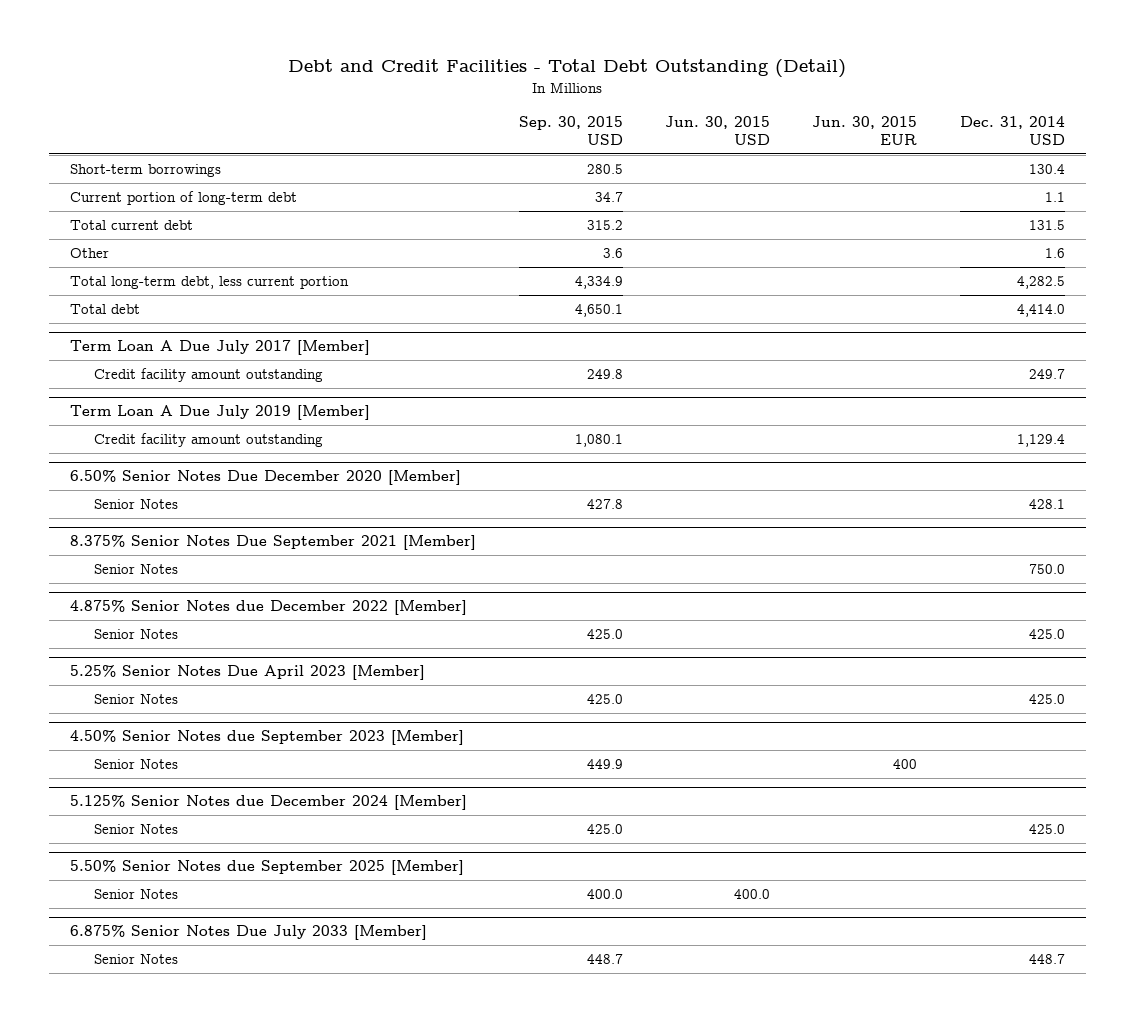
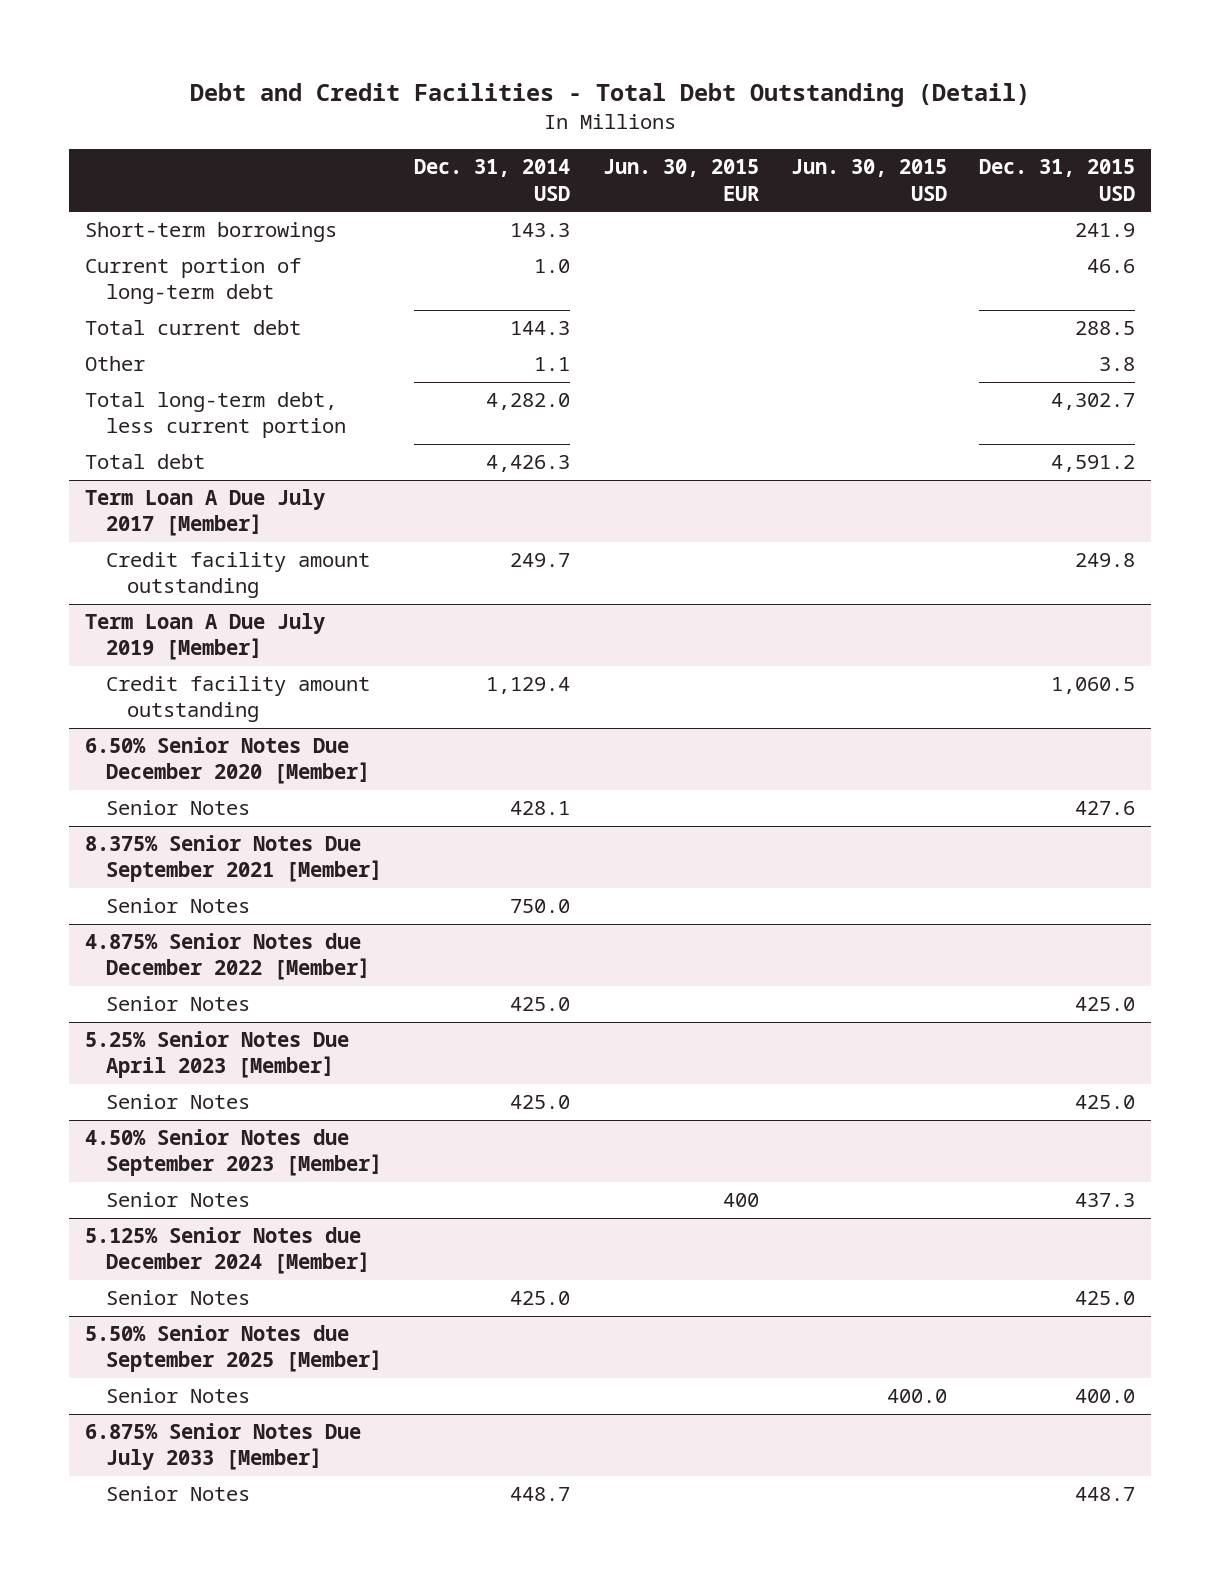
- | Sep. 30, 2015 USD | Jun. 30, 2015 USD | Jun. 30, 2015 EUR | Dec. 31, 2014 USD
+ | Dec. 31, 2014 USD | Jun. 30, 2015 EUR | Jun. 30, 2015 USD | Dec. 31, 2015 USD
- Short-term borrowings | 280.5 | | | 130.4
- Current portion of long-term debt | 34.7 | | | 1.1
- Total current debt | 315.2 | | | 131.5
- Other | 3.6 | | | 1.6
- Total long-term debt, less current portion | 4,334.9 | | | 4,282.5
- Total debt | 4,650.1 | | | 4,414.0
+ Short-term borrowings | 143.3 | | | 241.9
+ Current portion of long-term debt | 1.0 | | | 46.6
+ Total current debt | 144.3 | | | 288.5
+ Other | 1.1 | | | 3.8
+ Total long-term debt, less current portion | 4,282.0 | | | 4,302.7
+ Total debt | 4,426.3 | | | 4,591.2

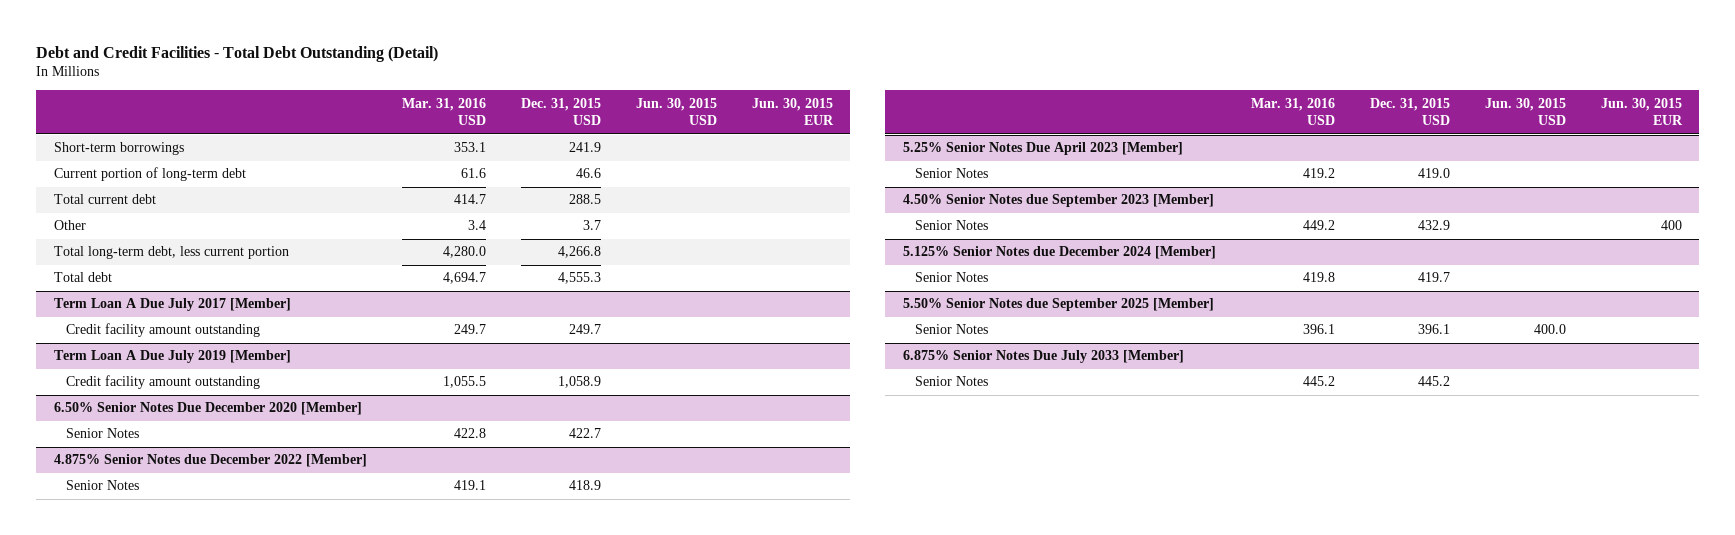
- | Dec. 31, 2014 USD | Jun. 30, 2015 EUR | Jun. 30, 2015 USD | Dec. 31, 2015 USD
+ | Mar. 31, 2016 USD | Dec. 31, 2015 USD | Jun. 30, 2015 USD | Jun. 30, 2015 EUR
- Other | 1.1 | | | 3.8
- Total long-term debt, less current portion | 4,282.0 | | | 4,302.7
- Total debt | 4,426.3 | | | 4,591.2
+ Other | 3.4 | 3.7 | |
+ Total long-term debt, less current portion | 4,280.0 | 4,266.8 | |
+ Total debt | 4,694.7 | 4,555.3 | |
@ Term Loan A Due July 2017 [Member]
- Credit facility amount outstanding | 249.7 | | | 249.8
+ Credit facility amount outstanding | 249.7 | 249.7 | |
@ Term Loan A Due July 2019 [Member]
- Credit facility amount outstanding | 1,129.4 | | | 1,060.5
+ Credit facility amount outstanding | 1,055.5 | 1,058.9 | |
@ 6.50% Senior Notes Due December 2020 [Member]
- Senior Notes | 428.1 | | | 427.6
- 8.375% Senior Notes Due September 2021 [Member]
- Senior Notes | 750.0 | | |
@ 6.50% Senior Notes Due December 2020 [Member]
+ Senior Notes | 422.8 | 422.7 | |
@ 4.875% Senior Notes due December 2022 [Member]
- Senior Notes | 425.0 | | | 425.0
+ Senior Notes | 419.1 | 418.9 | |
@ 5.25% Senior Notes Due April 2023 [Member]
- Senior Notes | 425.0 | | | 425.0
+ Senior Notes | 419.2 | 419.0 | |
@ 4.50% Senior Notes due September 2023 [Member]
- Senior Notes | | 400 | | 437.3
+ Senior Notes | 449.2 | 432.9 | | 400
@ 5.125% Senior Notes due December 2024 [Member]
- Senior Notes | 425.0 | | | 425.0
+ Senior Notes | 419.8 | 419.7 | |
@ 5.50% Senior Notes due September 2025 [Member]
- Senior Notes | | | 400.0 | 400.0
+ Senior Notes | 396.1 | 396.1 | 400.0 |
@ 6.875% Senior Notes Due July 2033 [Member]
- Senior Notes | 448.7 | | | 448.7
+ Senior Notes | 445.2 | 445.2 | |

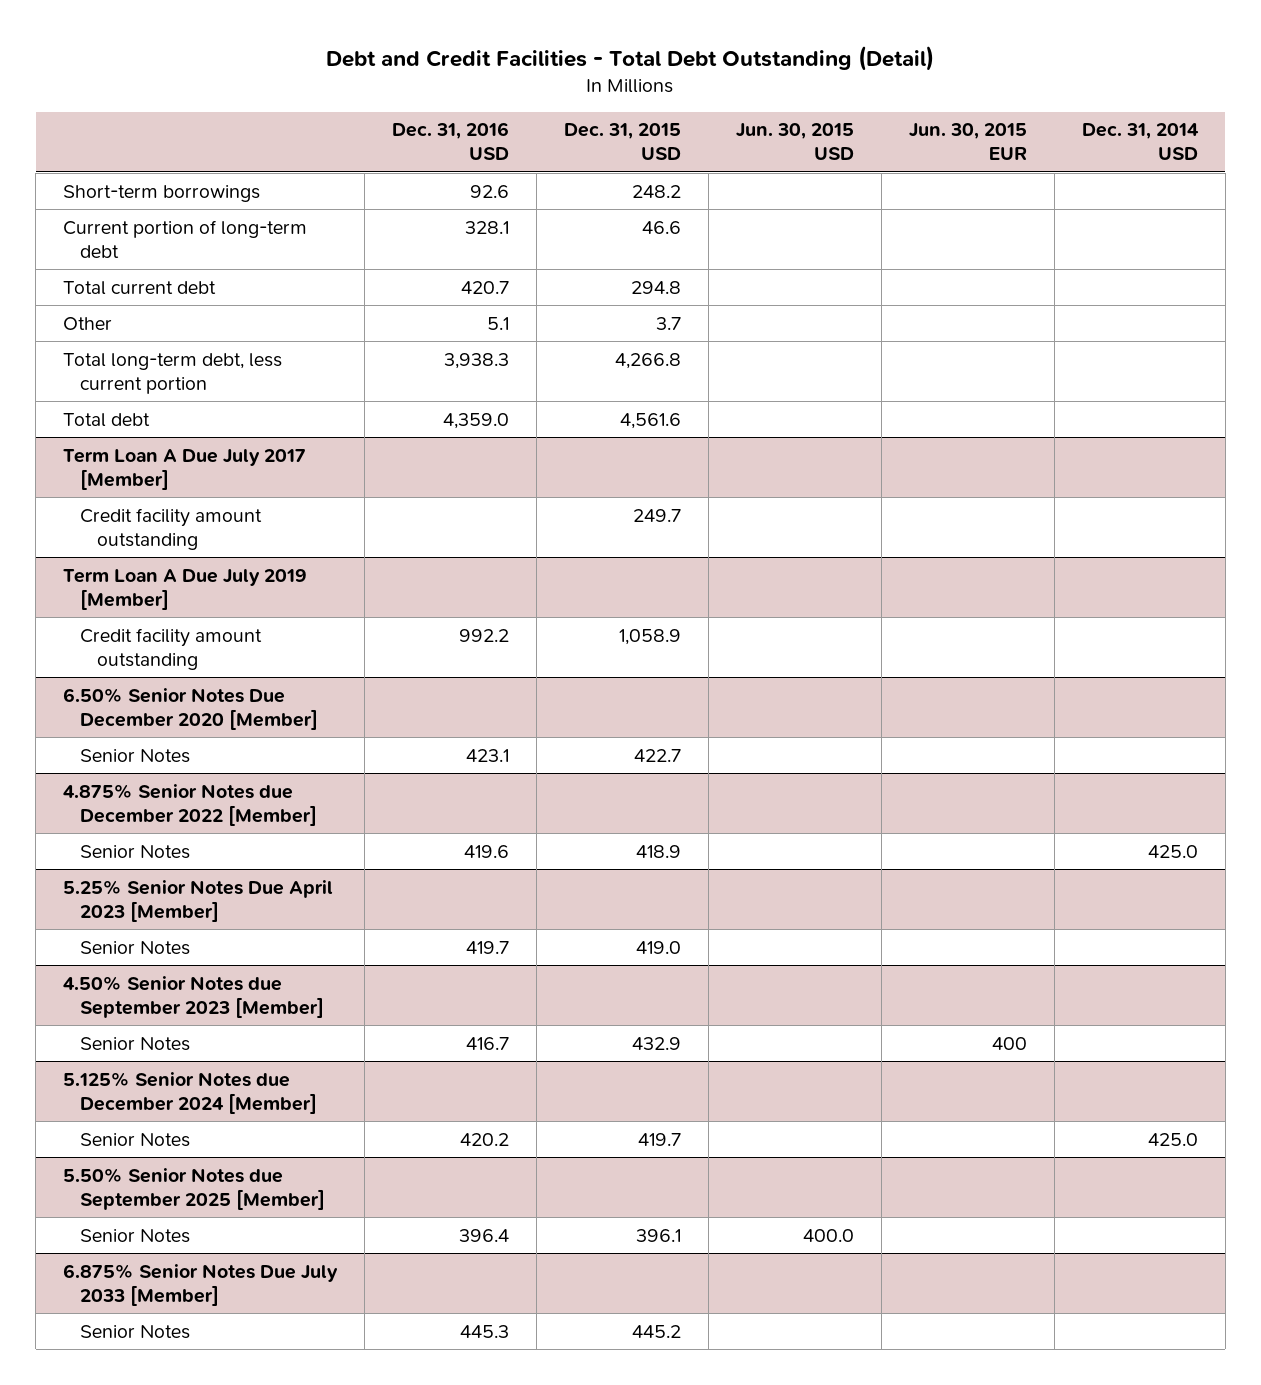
- | Mar. 31, 2016 USD | Dec. 31, 2015 USD | Jun. 30, 2015 USD | Jun. 30, 2015 EUR
+ | Dec. 31, 2016 USD | Dec. 31, 2015 USD | Jun. 30, 2015 USD | Jun. 30, 2015 EUR | Dec. 31, 2014 USD
- Short-term borrowings | 353.1 | 241.9 | |
+ Short-term borrowings | 92.6 | 248.2 | | |
- Total current debt | 414.7 | 288.5 | |
+ Total current debt | 420.7 | 294.8 | | |
- Total debt | 4,694.7 | 4,555.3 | |
+ Total debt | 4,359.0 | 4,561.6 | | |

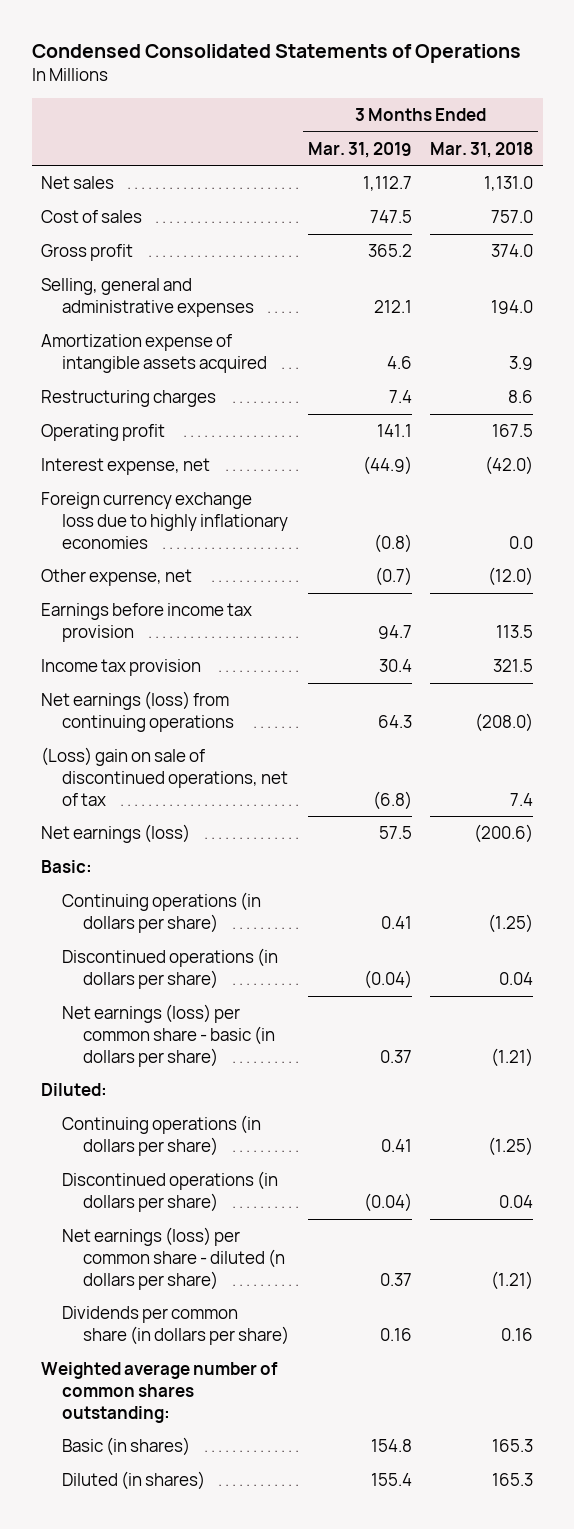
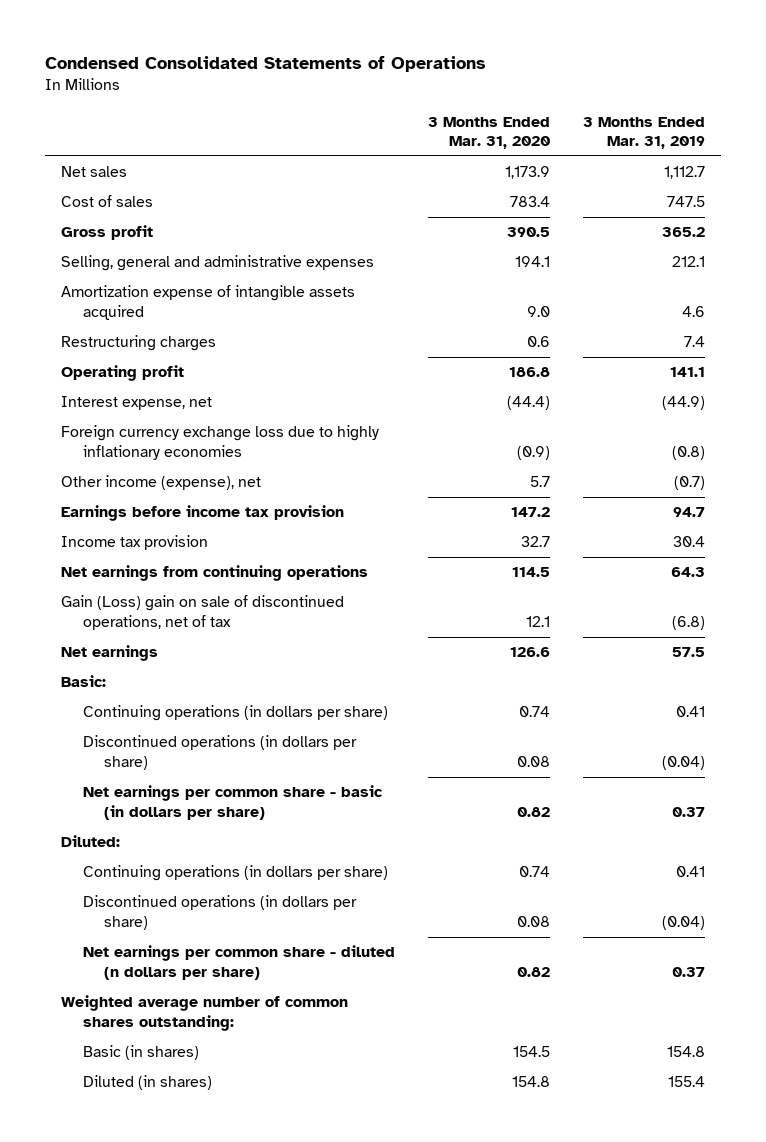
- | 3 Months Ended Mar. 31, 2019 | 3 Months Ended Mar. 31, 2018
+ | 3 Months Ended Mar. 31, 2020 | 3 Months Ended Mar. 31, 2019
- Other expense, net | (0.7) | (12.0)
+ Other income (expense), net | 5.7 | (0.7)
- Net earnings (loss) from continuing operations | 64.3 | (208.0)
- (Loss) gain on sale of discontinued operations, net of tax | (6.8) | 7.4
- Net earnings (loss) | 57.5 | (200.6)
+ Net earnings from continuing operations | 114.5 | 64.3
+ Gain (Loss) gain on sale of discontinued operations, net of tax | 12.1 | (6.8)
+ Net earnings | 126.6 | 57.5
- Net earnings (loss) per common share - basic (in dollars per share) | 0.37 | (1.21)
+ Net earnings per common share - basic (in dollars per share) | 0.82 | 0.37
- Net earnings (loss) per common share - diluted (n dollars per share) | 0.37 | (1.21)
- Dividends per common share (in dollars per share) | 0.16 | 0.16
+ Net earnings per common share - diluted (n dollars per share) | 0.82 | 0.37

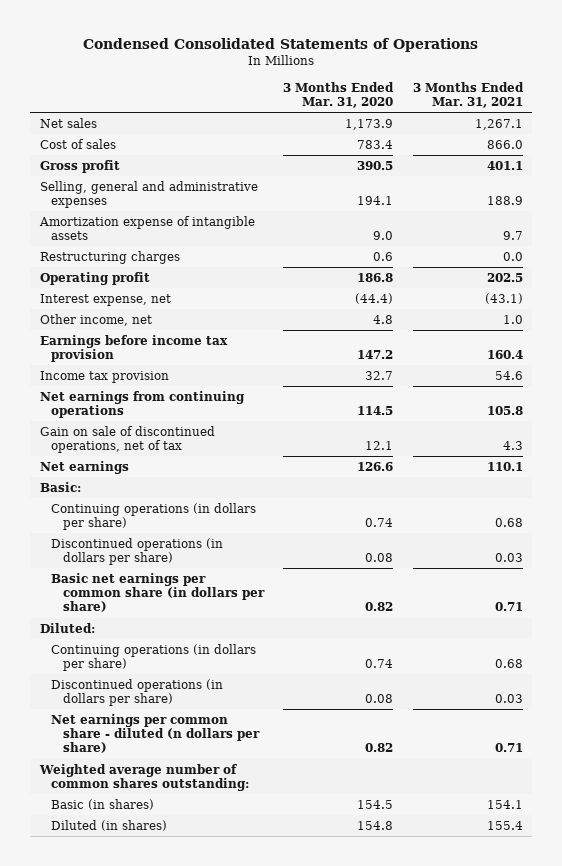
- | 3 Months Ended Mar. 31, 2020 | 3 Months Ended Mar. 31, 2019
+ | 3 Months Ended Mar. 31, 2020 | 3 Months Ended Mar. 31, 2021
- Amortization expense of intangible assets acquired | 9.0 | 4.6
+ Amortization expense of intangible assets | 9.0 | 9.7
- Foreign currency exchange loss due to highly inflationary economies | (0.9) | (0.8)
- Other income (expense), net | 5.7 | (0.7)
+ Other income, net | 4.8 | 1.0
- Gain (Loss) gain on sale of discontinued operations, net of tax | 12.1 | (6.8)
+ Gain on sale of discontinued operations, net of tax | 12.1 | 4.3
- Net earnings per common share - basic (in dollars per share) | 0.82 | 0.37
+ Basic net earnings per common share (in dollars per share) | 0.82 | 0.71

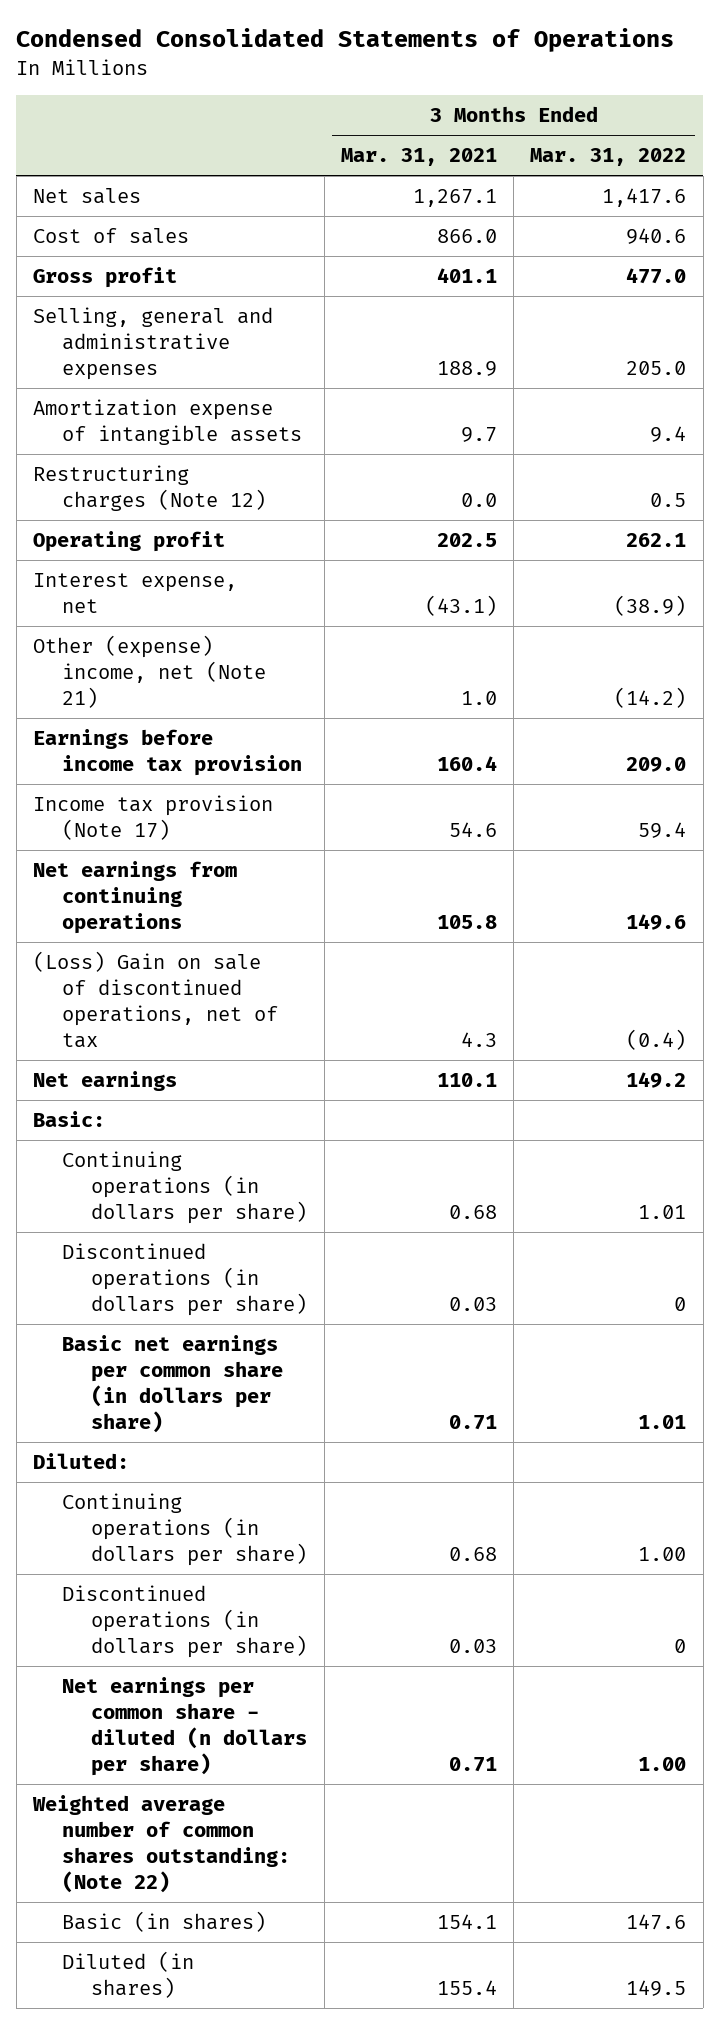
- | 3 Months Ended Mar. 31, 2020 | 3 Months Ended Mar. 31, 2021
+ | 3 Months Ended Mar. 31, 2021 | 3 Months Ended Mar. 31, 2022
- Restructuring charges | 0.6 | 0.0
+ Restructuring charges (Note 12) | 0.0 | 0.5
- Other income, net | 4.8 | 1.0
+ Other (expense) income, net (Note 21) | 1.0 | (14.2)
- Income tax provision | 32.7 | 54.6
+ Income tax provision (Note 17) | 54.6 | 59.4
- Gain on sale of discontinued operations, net of tax | 12.1 | 4.3
+ (Loss) Gain on sale of discontinued operations, net of tax | 4.3 | (0.4)
- Weighted average number of common shares outstanding:
+ Weighted average number of common shares outstanding: (Note 22)

